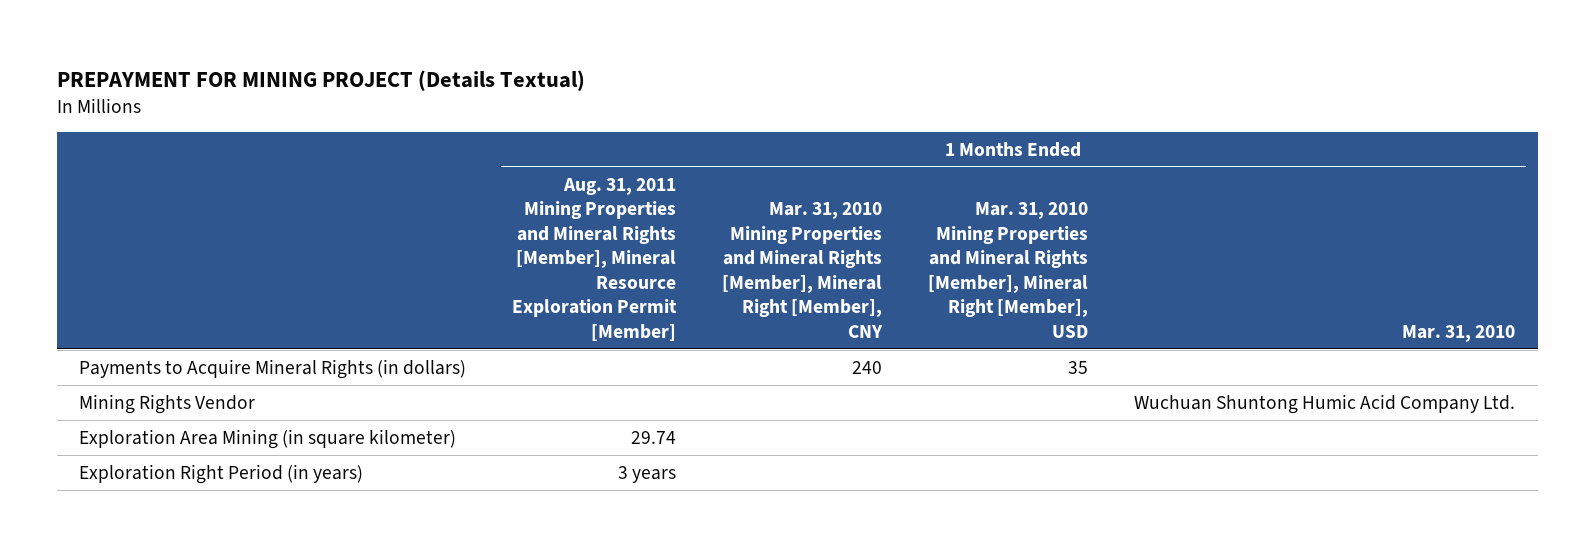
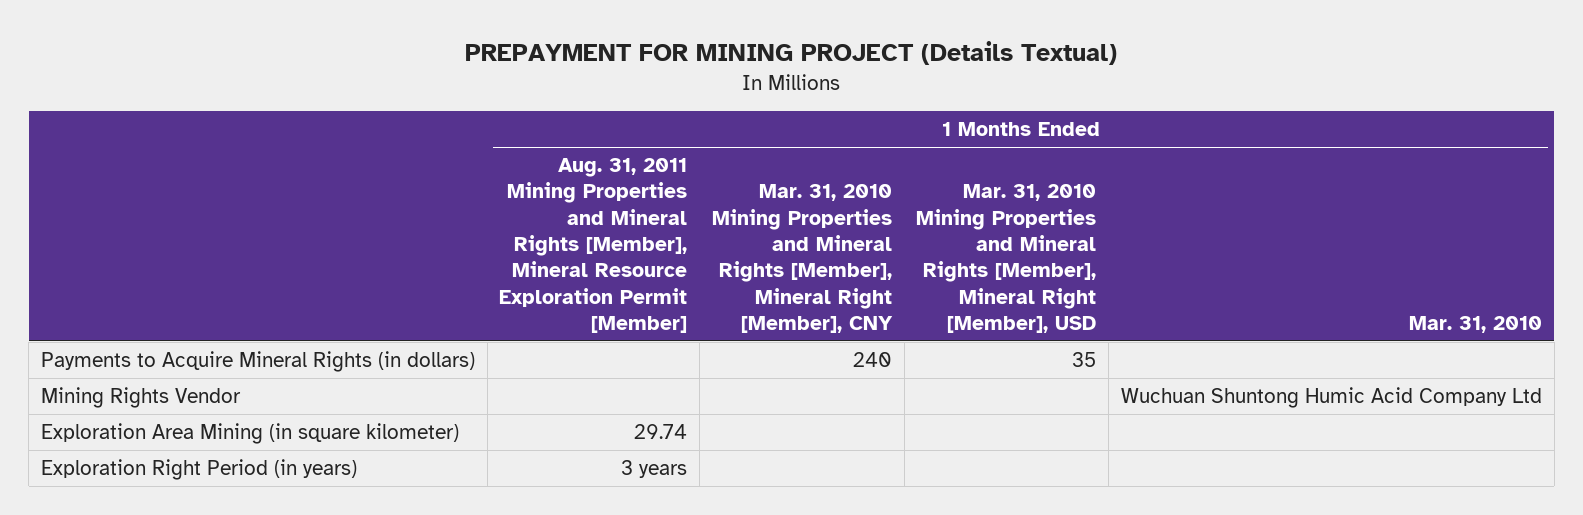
- Mining Rights Vendor | | | | Wuchuan Shuntong Humic Acid Company Ltd.
+ Mining Rights Vendor | | | | Wuchuan Shuntong Humic Acid Company Ltd

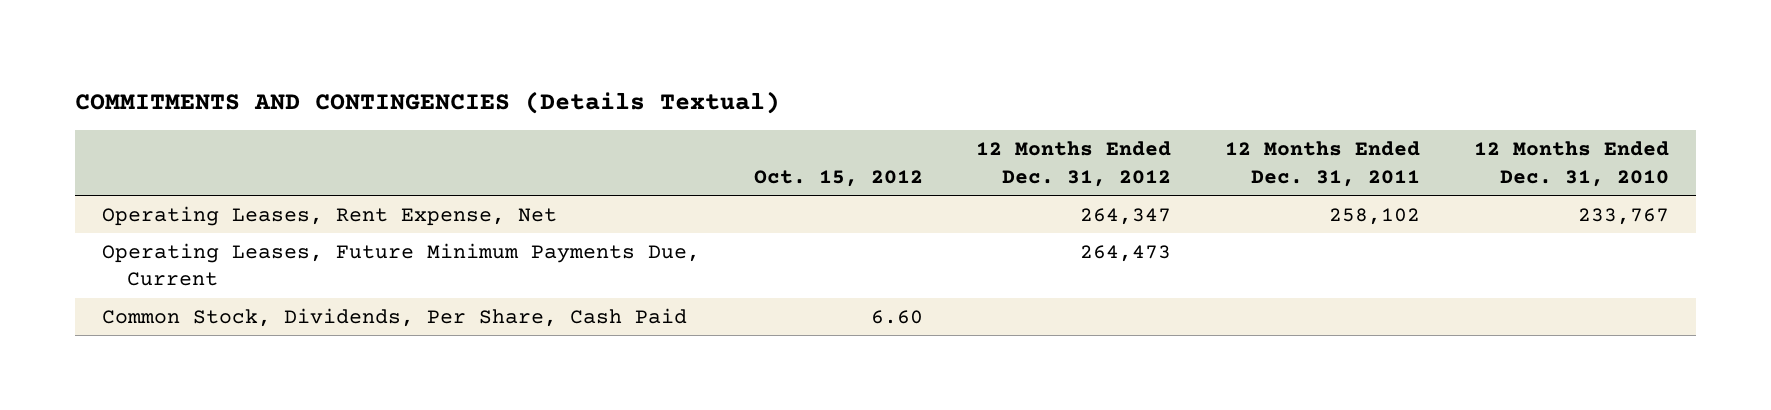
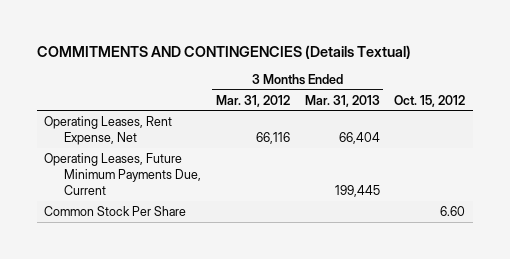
- | Oct. 15, 2012 | 12 Months Ended Dec. 31, 2012 | 12 Months Ended Dec. 31, 2011 | 12 Months Ended Dec. 31, 2010
+ | 3 Months Ended Mar. 31, 2012 | 3 Months Ended Mar. 31, 2013 | Oct. 15, 2012
- Common Stock, Dividends, Per Share, Cash Paid | 6.60 | | |
+ Common Stock Per Share | | | 6.60

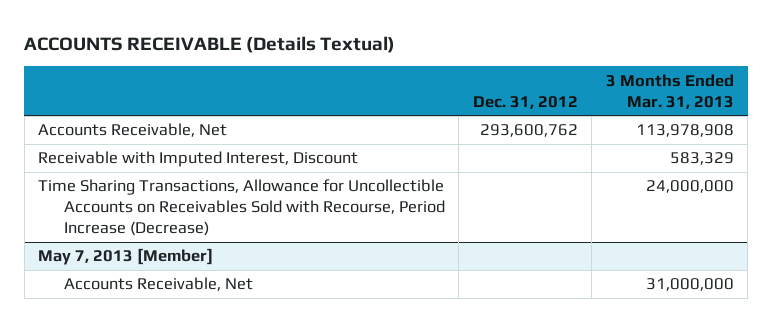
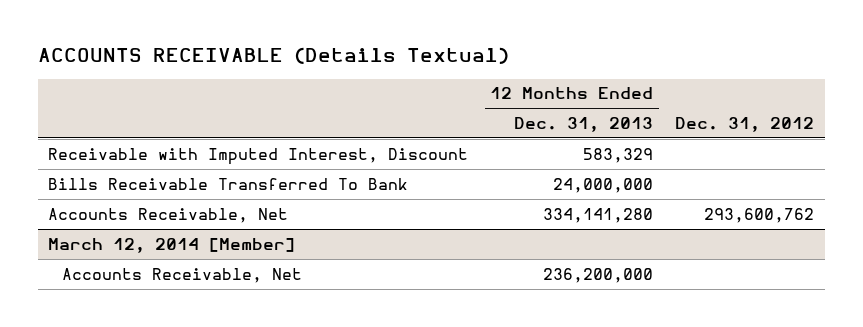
- | Dec. 31, 2012 | 3 Months Ended Mar. 31, 2013
+ | 12 Months Ended Dec. 31, 2013 | Dec. 31, 2012
- Time Sharing Transactions, Allowance for Uncollectible Accounts on Receivables Sold with Recourse, Period Increase (Decrease) | | 24,000,000
- May 7, 2013 [Member]
- Accounts Receivable, Net | | 31,000,000
+ Bills Receivable Transferred To Bank | 24,000,000 |
moved down: Accounts Receivable, Net | 334,141,280 | 293,600,762
+ March 12, 2014 [Member]
+ Accounts Receivable, Net | 236,200,000 |

